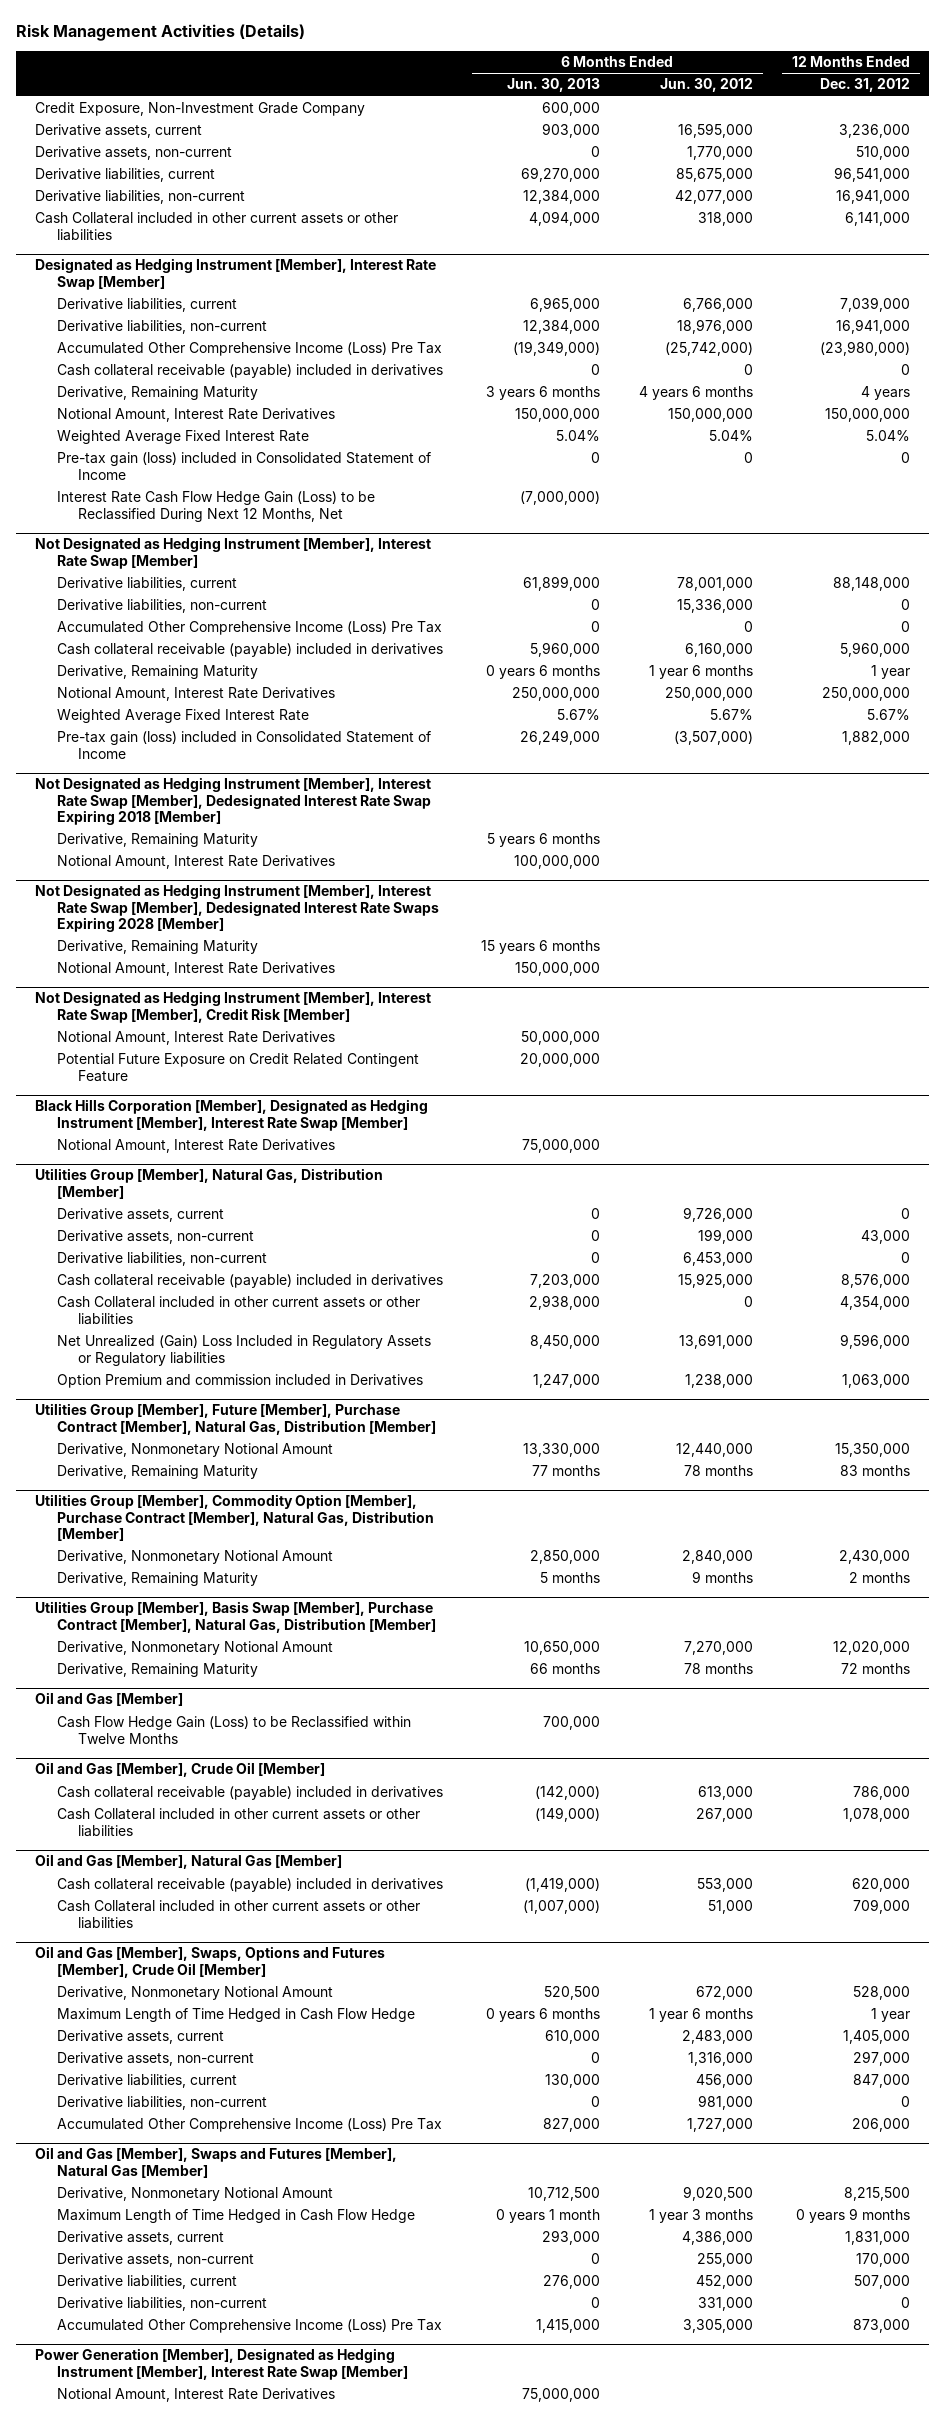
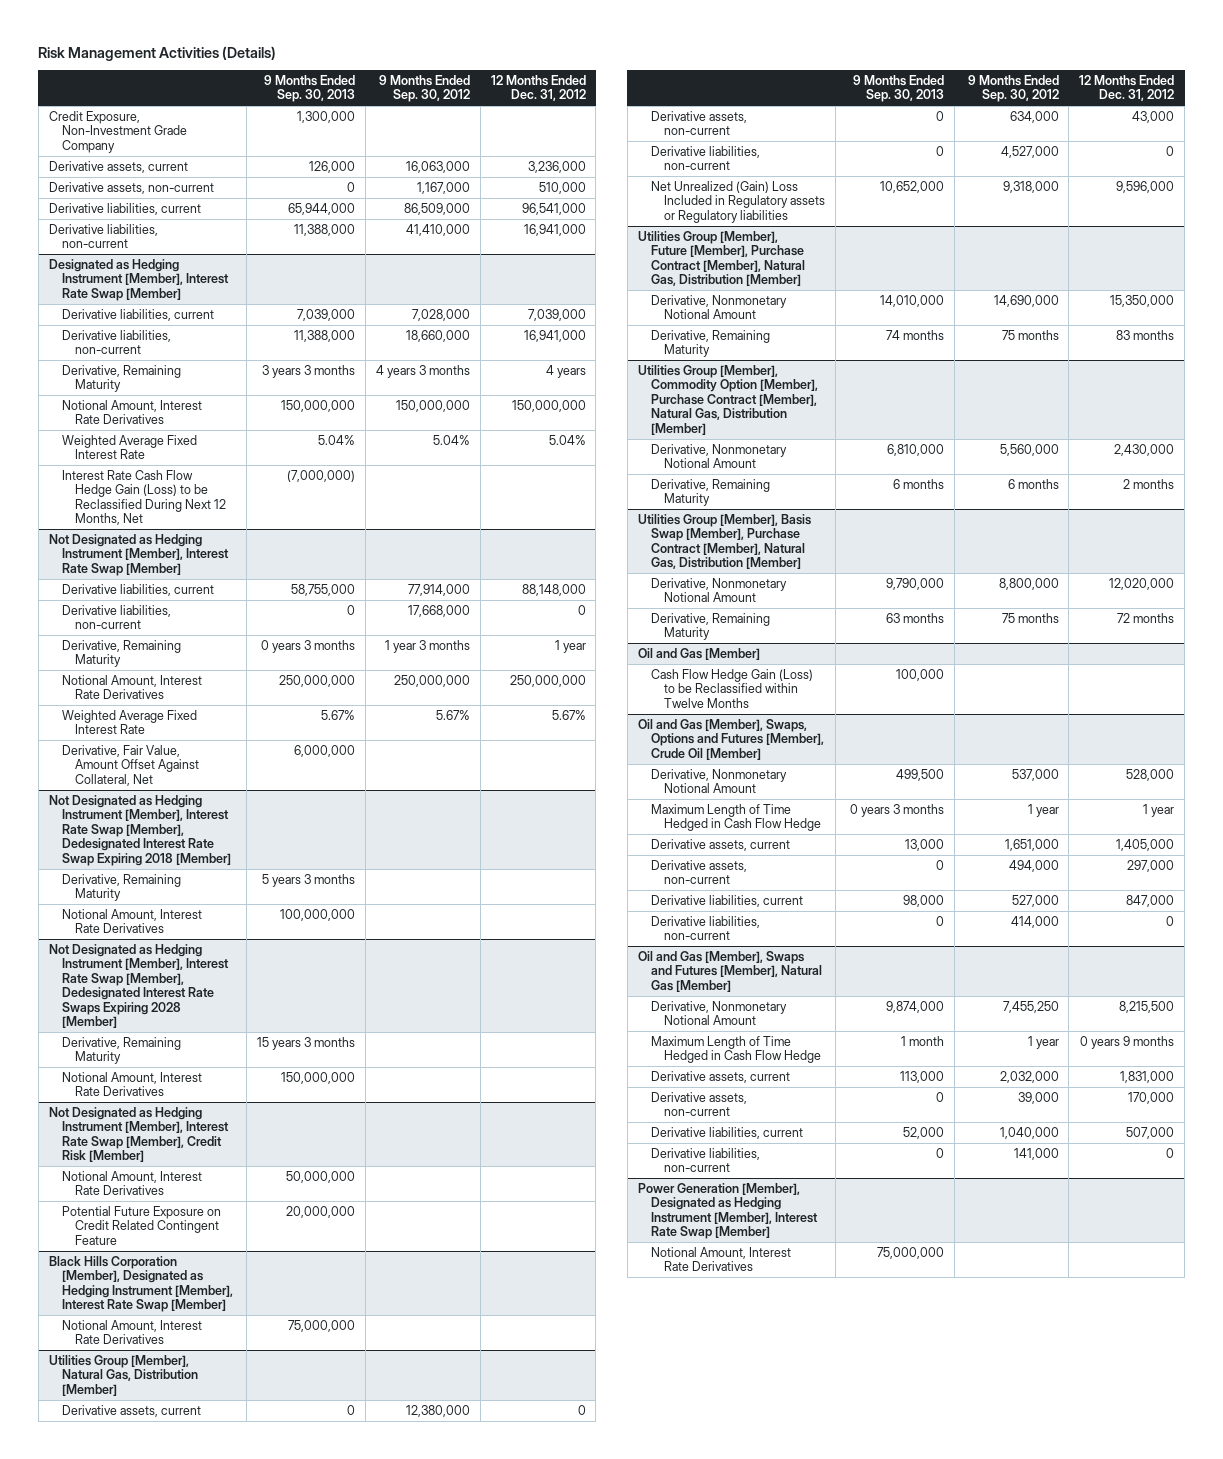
- | 6 Months Ended Jun. 30, 2013 | 6 Months Ended Jun. 30, 2012 | 12 Months Ended Dec. 31, 2012
+ | 9 Months Ended Sep. 30, 2013 | 9 Months Ended Sep. 30, 2012 | 12 Months Ended Dec. 31, 2012
- Cash Collateral included in other current assets or other liabilities | 4,094,000 | 318,000 | 6,141,000
@ Designated as Hedging Instrument [Member], Interest Rate Swap [Member]
- Accumulated Other Comprehensive Income (Loss) Pre Tax | (19,349,000) | (25,742,000) | (23,980,000)
- Cash collateral receivable (payable) included in derivatives | 0 | 0 | 0
- Pre-tax gain (loss) included in Consolidated Statement of Income | 0 | 0 | 0
@ Not Designated as Hedging Instrument [Member], Interest Rate Swap [Member]
- Accumulated Other Comprehensive Income (Loss) Pre Tax | 0 | 0 | 0
- Cash collateral receivable (payable) included in derivatives | 5,960,000 | 6,160,000 | 5,960,000
- Pre-tax gain (loss) included in Consolidated Statement of Income | 26,249,000 | (3,507,000) | 1,882,000
+ Derivative, Fair Value, Amount Offset Against Collateral, Net | 6,000,000 | |
@ Utilities Group [Member], Natural Gas, Distribution [Member]
- Cash collateral receivable (payable) included in derivatives | 7,203,000 | 15,925,000 | 8,576,000
- Cash Collateral included in other current assets or other liabilities | 2,938,000 | 0 | 4,354,000
- Net Unrealized (Gain) Loss Included in Regulatory Assets or Regulatory liabilities | 8,450,000 | 13,691,000 | 9,596,000
- Option Premium and commission included in Derivatives | 1,247,000 | 1,238,000 | 1,063,000
+ Net Unrealized (Gain) Loss Included in Regulatory assets or Regulatory liabilities | 10,652,000 | 9,318,000 | 9,596,000
- Oil and Gas [Member], Crude Oil [Member]
- Cash collateral receivable (payable) included in derivatives | (142,000) | 613,000 | 786,000
- Cash Collateral included in other current assets or other liabilities | (149,000) | 267,000 | 1,078,000
- Oil and Gas [Member], Natural Gas [Member]
- Cash collateral receivable (payable) included in derivatives | (1,419,000) | 553,000 | 620,000
- Cash Collateral included in other current assets or other liabilities | (1,007,000) | 51,000 | 709,000
@ Oil and Gas [Member], Swaps, Options and Futures [Member], Crude Oil [Member]
- Accumulated Other Comprehensive Income (Loss) Pre Tax | 827,000 | 1,727,000 | 206,000
@ Oil and Gas [Member], Swaps and Futures [Member], Natural Gas [Member]
- Accumulated Other Comprehensive Income (Loss) Pre Tax | 1,415,000 | 3,305,000 | 873,000

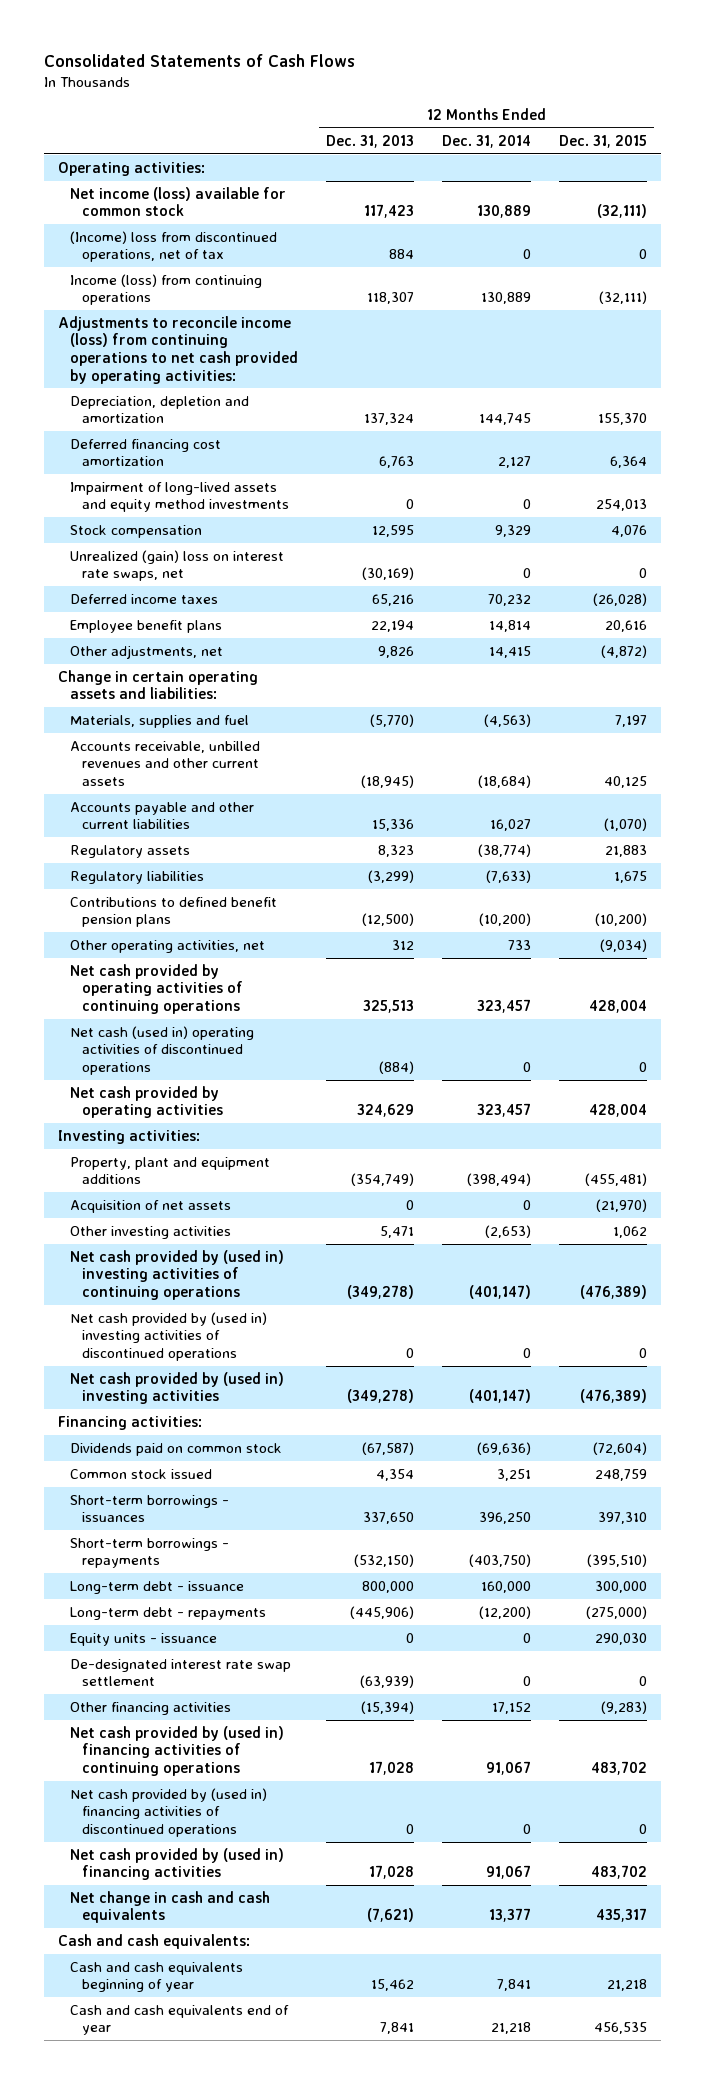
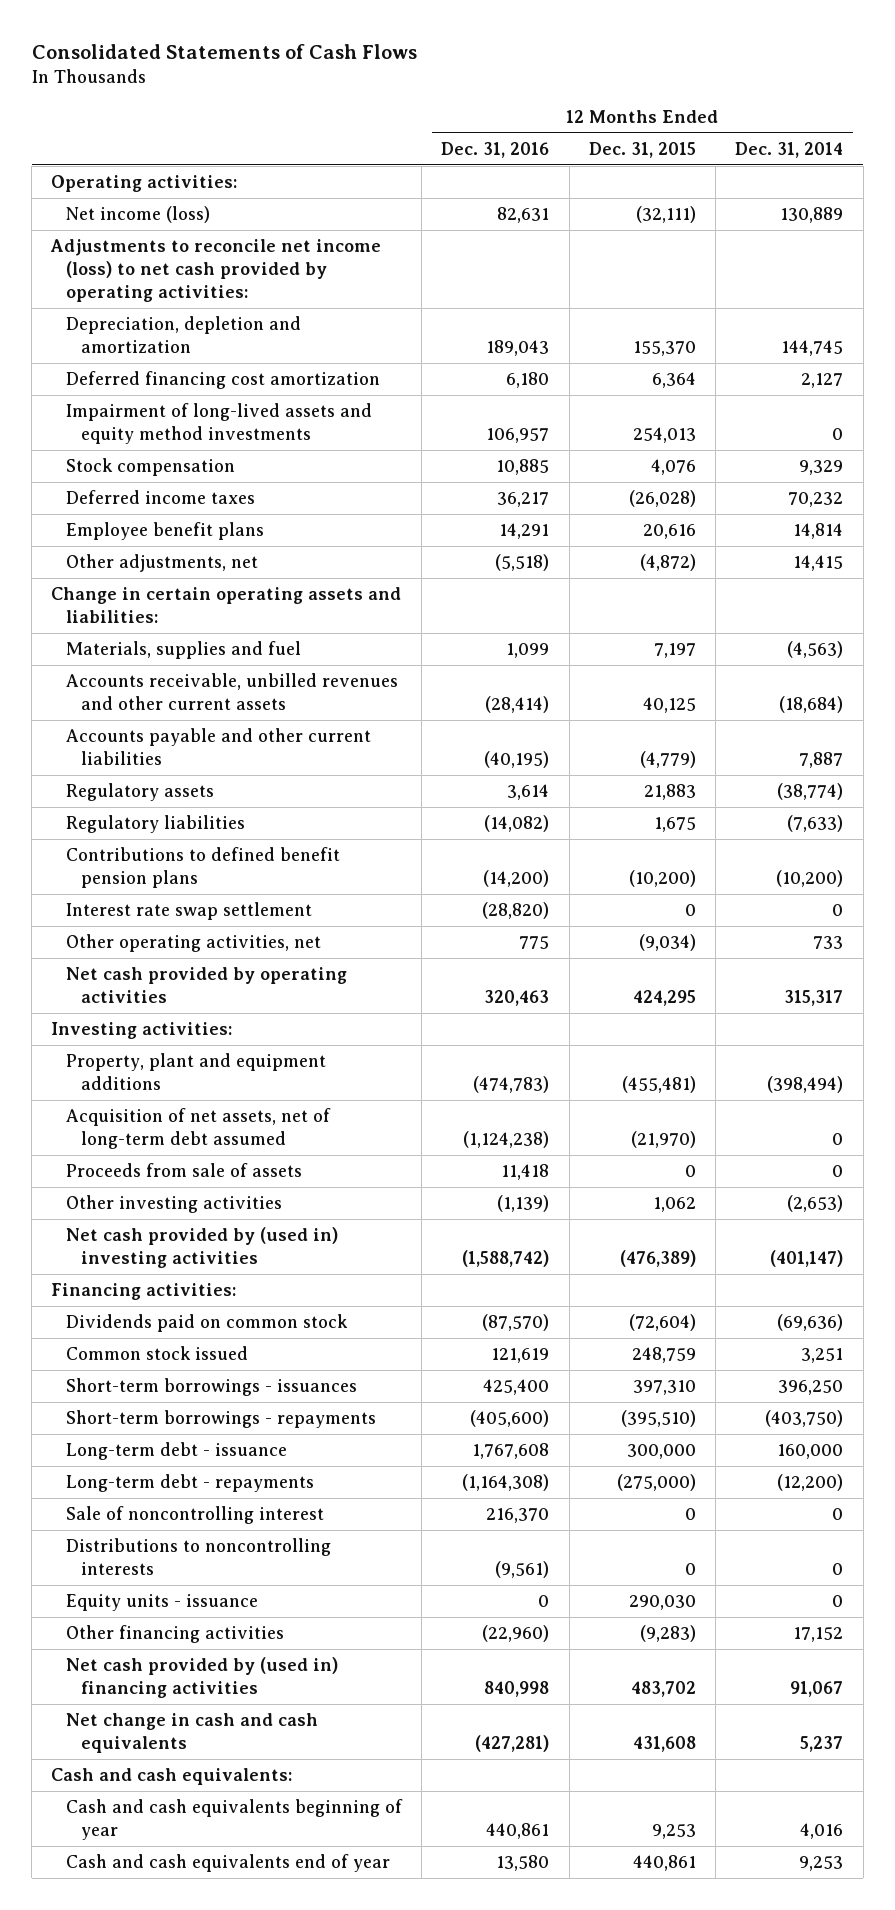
- | 12 Months Ended Dec. 31, 2013 | 12 Months Ended Dec. 31, 2014 | 12 Months Ended Dec. 31, 2015
+ | 12 Months Ended Dec. 31, 2016 | 12 Months Ended Dec. 31, 2015 | 12 Months Ended Dec. 31, 2014
- Net income (loss) available for common stock | 117,423 | 130,889 | (32,111)
- (Income) loss from discontinued operations, net of tax | 884 | 0 | 0
- Income (loss) from continuing operations | 118,307 | 130,889 | (32,111)
- Adjustments to reconcile income (loss) from continuing operations to net cash provided by operating activities:
+ Net income (loss) | 82,631 | (32,111) | 130,889
+ Adjustments to reconcile net income (loss) to net cash provided by operating activities:
- Unrealized (gain) loss on interest rate swaps, net | (30,169) | 0 | 0
- Accounts payable and other current liabilities | 15,336 | 16,027 | (1,070)
+ Accounts payable and other current liabilities | (40,195) | (4,779) | 7,887
+ Interest rate swap settlement | (28,820) | 0 | 0
- Net cash provided by operating activities of continuing operations | 325,513 | 323,457 | 428,004
- Net cash (used in) operating activities of discontinued operations | (884) | 0 | 0
- Net cash provided by operating activities | 324,629 | 323,457 | 428,004
+ Net cash provided by operating activities | 320,463 | 424,295 | 315,317
- Acquisition of net assets | 0 | 0 | (21,970)
+ Acquisition of net assets, net of long-term debt assumed | (1,124,238) | (21,970) | 0
+ Proceeds from sale of assets | 11,418 | 0 | 0
- Net cash provided by (used in) investing activities of continuing operations | (349,278) | (401,147) | (476,389)
- Net cash provided by (used in) investing activities of discontinued operations | 0 | 0 | 0
+ Sale of noncontrolling interest | 216,370 | 0 | 0
+ Distributions to noncontrolling interests | (9,561) | 0 | 0
- De-designated interest rate swap settlement | (63,939) | 0 | 0
- Net cash provided by (used in) financing activities of continuing operations | 17,028 | 91,067 | 483,702
- Net cash provided by (used in) financing activities of discontinued operations | 0 | 0 | 0
- Net change in cash and cash equivalents | (7,621) | 13,377 | 435,317
+ Net change in cash and cash equivalents | (427,281) | 431,608 | 5,237
- Cash and cash equivalents beginning of year | 15,462 | 7,841 | 21,218
- Cash and cash equivalents end of year | 7,841 | 21,218 | 456,535
+ Cash and cash equivalents beginning of year | 440,861 | 9,253 | 4,016
+ Cash and cash equivalents end of year | 13,580 | 440,861 | 9,253

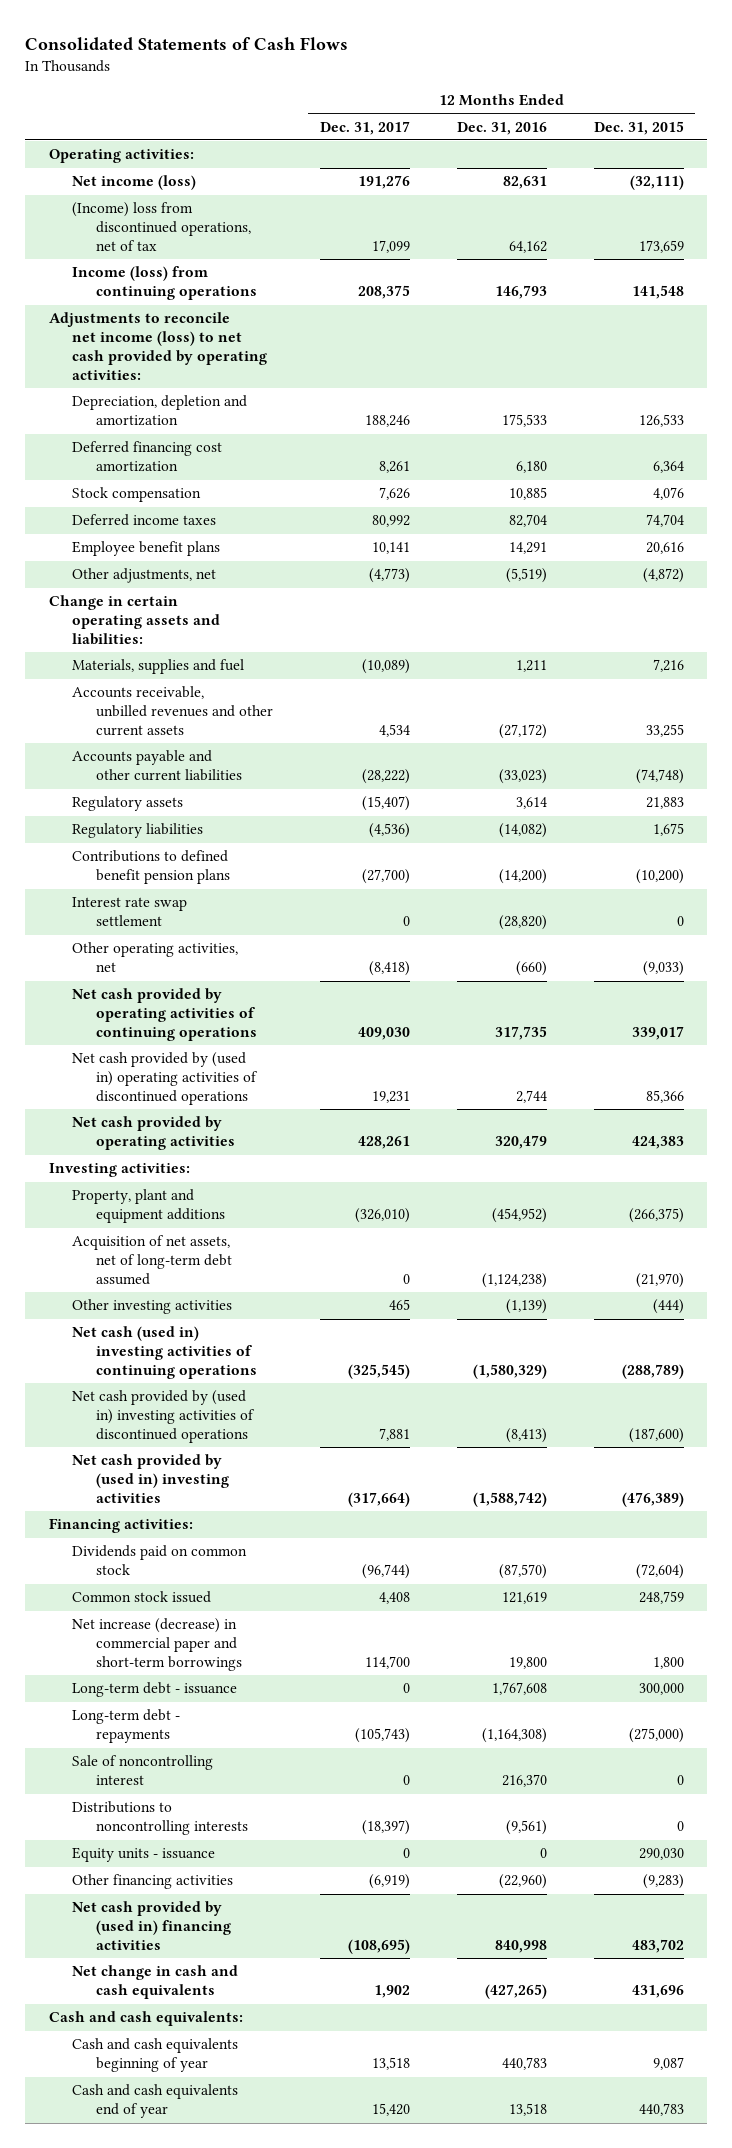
- | 12 Months Ended Dec. 31, 2016 | 12 Months Ended Dec. 31, 2015 | 12 Months Ended Dec. 31, 2014
+ | 12 Months Ended Dec. 31, 2017 | 12 Months Ended Dec. 31, 2016 | 12 Months Ended Dec. 31, 2015
+ (Income) loss from discontinued operations, net of tax | 17,099 | 64,162 | 173,659
+ Income (loss) from continuing operations | 208,375 | 146,793 | 141,548
- Depreciation, depletion and amortization | 189,043 | 155,370 | 144,745
+ Depreciation, depletion and amortization | 188,246 | 175,533 | 126,533
- Impairment of long-lived assets and equity method investments | 106,957 | 254,013 | 0
- Deferred income taxes | 36,217 | (26,028) | 70,232
+ Deferred income taxes | 80,992 | 82,704 | 74,704
- Other adjustments, net | (5,518) | (4,872) | 14,415
+ Other adjustments, net | (4,773) | (5,519) | (4,872)
- Materials, supplies and fuel | 1,099 | 7,197 | (4,563)
- Accounts receivable, unbilled revenues and other current assets | (28,414) | 40,125 | (18,684)
- Accounts payable and other current liabilities | (40,195) | (4,779) | 7,887
+ Materials, supplies and fuel | (10,089) | 1,211 | 7,216
+ Accounts receivable, unbilled revenues and other current assets | 4,534 | (27,172) | 33,255
+ Accounts payable and other current liabilities | (28,222) | (33,023) | (74,748)
- Other operating activities, net | 775 | (9,034) | 733
- Net cash provided by operating activities | 320,463 | 424,295 | 315,317
+ Other operating activities, net | (8,418) | (660) | (9,033)
+ Net cash provided by operating activities of continuing operations | 409,030 | 317,735 | 339,017
+ Net cash provided by (used in) operating activities of discontinued operations | 19,231 | 2,744 | 85,366
+ Net cash provided by operating activities | 428,261 | 320,479 | 424,383
- Property, plant and equipment additions | (474,783) | (455,481) | (398,494)
+ Property, plant and equipment additions | (326,010) | (454,952) | (266,375)
- Proceeds from sale of assets | 11,418 | 0 | 0
- Other investing activities | (1,139) | 1,062 | (2,653)
+ Other investing activities | 465 | (1,139) | (444)
+ Net cash (used in) investing activities of continuing operations | (325,545) | (1,580,329) | (288,789)
+ Net cash provided by (used in) investing activities of discontinued operations | 7,881 | (8,413) | (187,600)
- Short-term borrowings - issuances | 425,400 | 397,310 | 396,250
- Short-term borrowings - repayments | (405,600) | (395,510) | (403,750)
+ Net increase (decrease) in commercial paper and short-term borrowings | 114,700 | 19,800 | 1,800
- Net change in cash and cash equivalents | (427,281) | 431,608 | 5,237
+ Net change in cash and cash equivalents | 1,902 | (427,265) | 431,696
- Cash and cash equivalents beginning of year | 440,861 | 9,253 | 4,016
- Cash and cash equivalents end of year | 13,580 | 440,861 | 9,253
+ Cash and cash equivalents beginning of year | 13,518 | 440,783 | 9,087
+ Cash and cash equivalents end of year | 15,420 | 13,518 | 440,783

